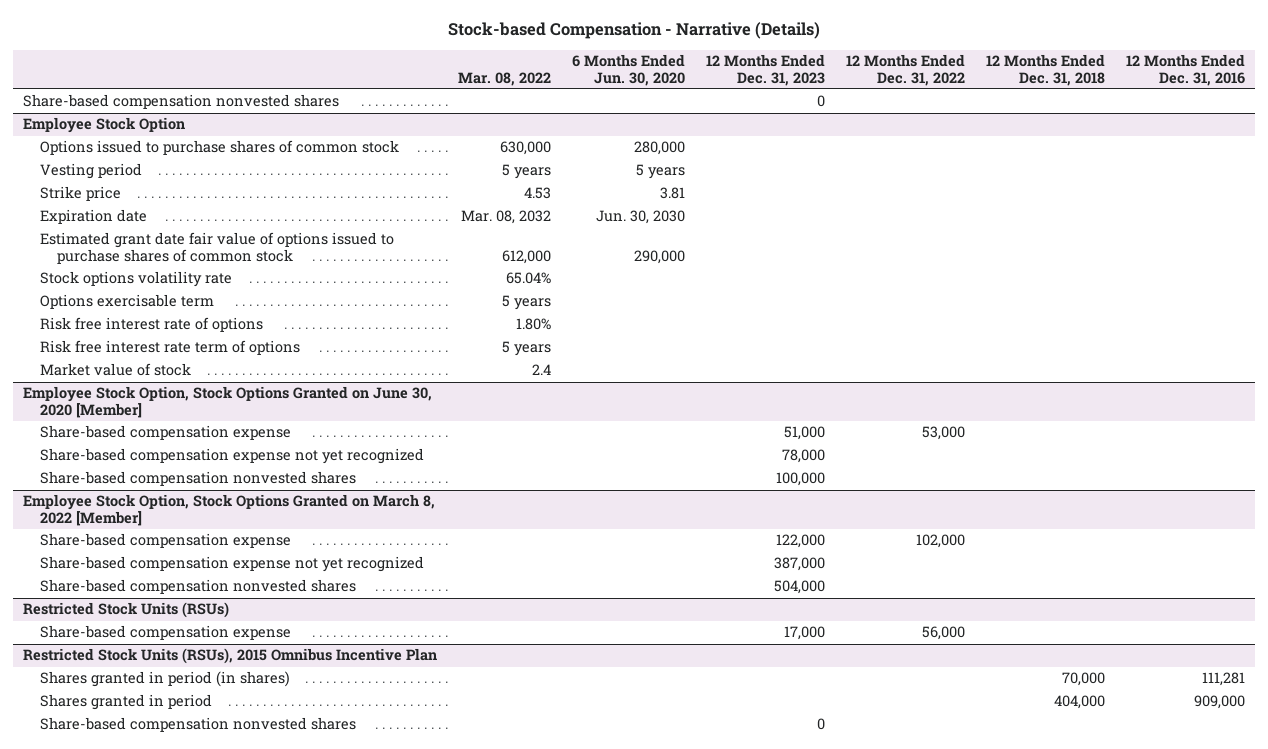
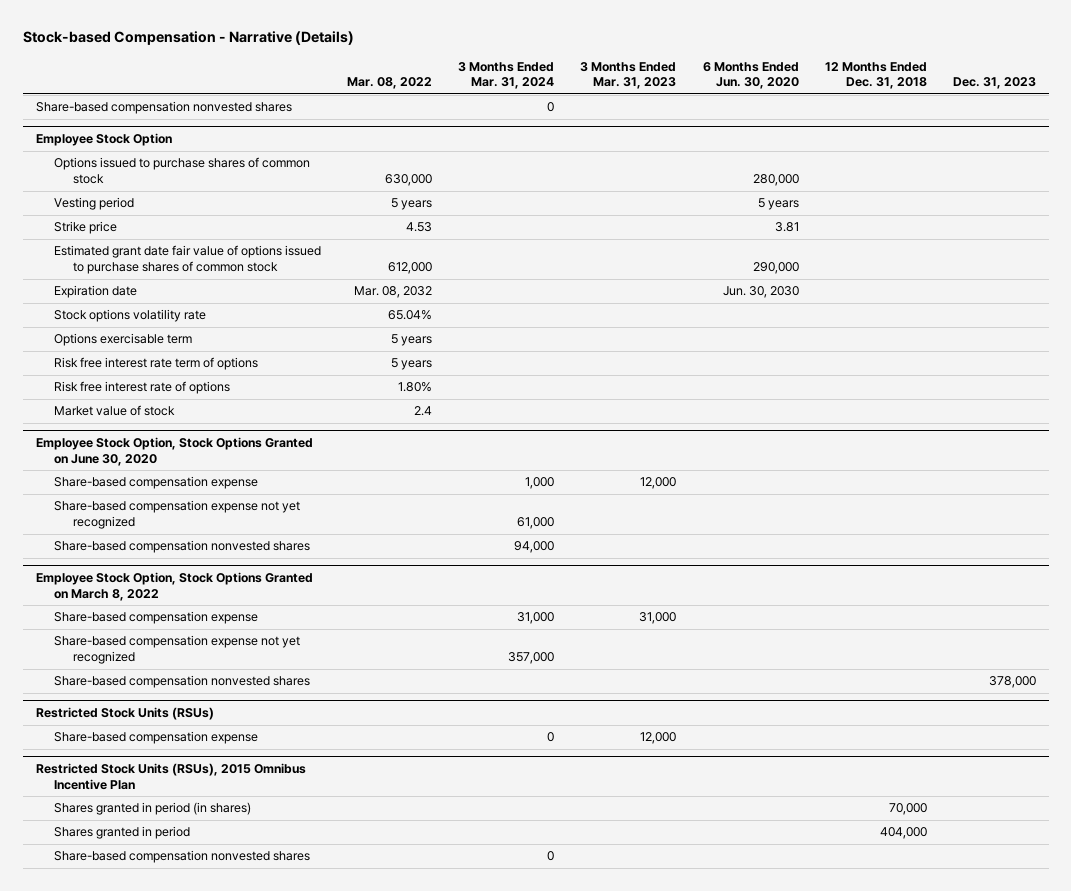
- | Mar. 08, 2022 | 6 Months Ended Jun. 30, 2020 | 12 Months Ended Dec. 31, 2023 | 12 Months Ended Dec. 31, 2022 | 12 Months Ended Dec. 31, 2018 | 12 Months Ended Dec. 31, 2016
+ | Mar. 08, 2022 | 3 Months Ended Mar. 31, 2024 | 3 Months Ended Mar. 31, 2023 | 6 Months Ended Jun. 30, 2020 | 12 Months Ended Dec. 31, 2018 | Dec. 31, 2023
@ Employee Stock Option
moved down: Expiration date | Mar. 08, 2032 | | | Jun. 30, 2030 | |
moved down: Risk free interest rate of options | 1.80% | | | | |
- Employee Stock Option, Stock Options Granted on June 30, 2020 [Member]
+ Employee Stock Option, Stock Options Granted on June 30, 2020
- Employee Stock Option, Stock Options Granted on March 8, 2022 [Member]
+ Employee Stock Option, Stock Options Granted on March 8, 2022

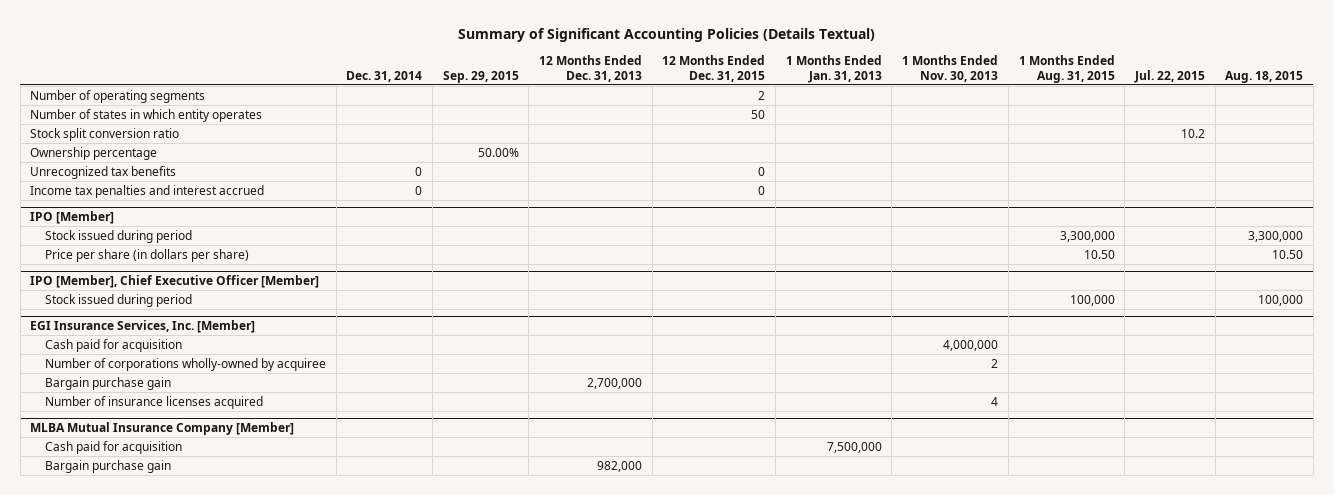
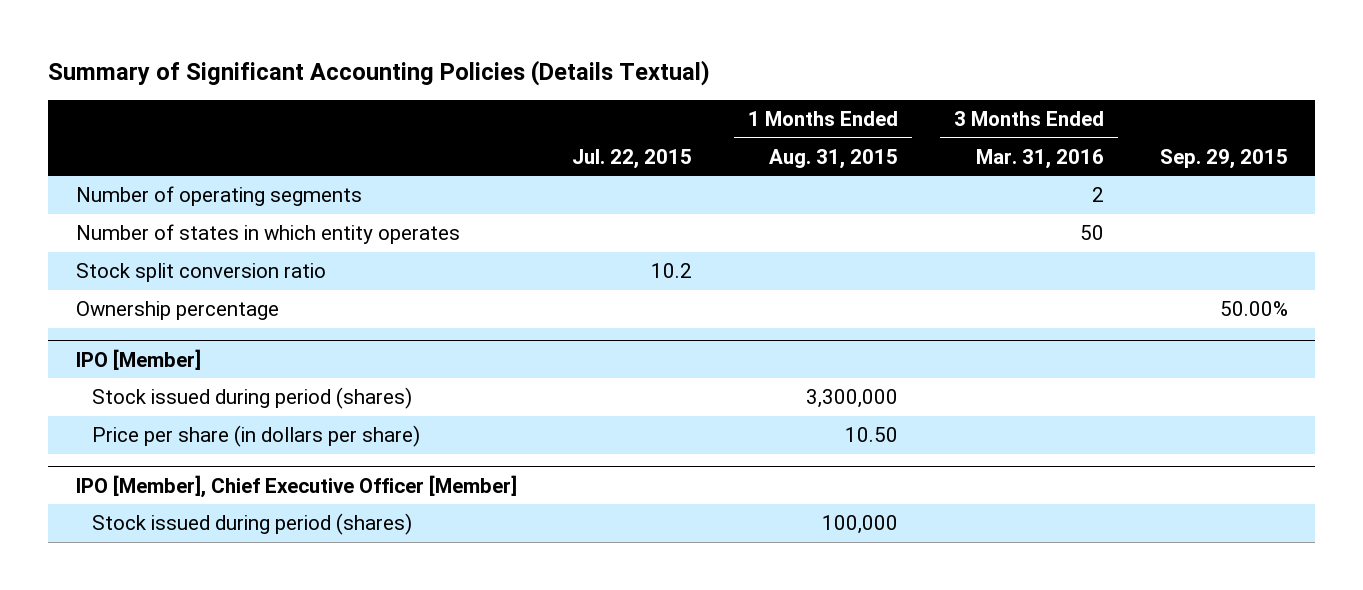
- | Dec. 31, 2014 | Sep. 29, 2015 | 12 Months Ended Dec. 31, 2013 | 12 Months Ended Dec. 31, 2015 | 1 Months Ended Jan. 31, 2013 | 1 Months Ended Nov. 30, 2013 | 1 Months Ended Aug. 31, 2015 | Jul. 22, 2015 | Aug. 18, 2015
+ | Jul. 22, 2015 | 1 Months Ended Aug. 31, 2015 | 3 Months Ended Mar. 31, 2016 | Sep. 29, 2015
- Unrecognized tax benefits | 0 | | | 0 | | | | |
- Income tax penalties and interest accrued | 0 | | | 0 | | | | |
@ IPO [Member]
- Stock issued during period | | | | | | | 3,300,000 | | 3,300,000
+ Stock issued during period (shares) | | 3,300,000 | |
@ IPO [Member], Chief Executive Officer [Member]
- Stock issued during period | | | | | | | 100,000 | | 100,000
- EGI Insurance Services, Inc. [Member]
- Cash paid for acquisition | | | | | | 4,000,000 | | |
- Number of corporations wholly-owned by acquiree | | | | | | 2 | | |
- Bargain purchase gain | | | 2,700,000 | | | | | |
- Number of insurance licenses acquired | | | | | | 4 | | |
- MLBA Mutual Insurance Company [Member]
- Cash paid for acquisition | | | | | 7,500,000 | | | |
- Bargain purchase gain | | | 982,000 | | | | | |
@ IPO [Member], Chief Executive Officer [Member]
+ Stock issued during period (shares) | | 100,000 | |

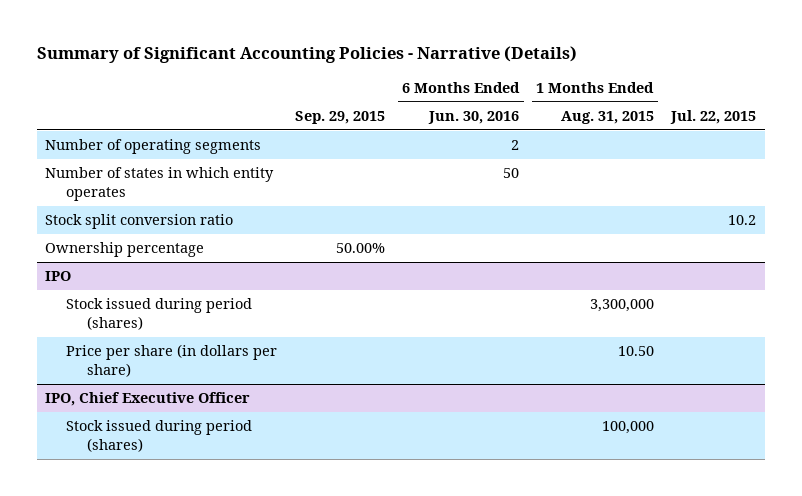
- Summary of Significant Accounting Policies (Details Textual)
+ Summary of Significant Accounting Policies - Narrative (Details)
- | Jul. 22, 2015 | 1 Months Ended Aug. 31, 2015 | 3 Months Ended Mar. 31, 2016 | Sep. 29, 2015
+ | Sep. 29, 2015 | 6 Months Ended Jun. 30, 2016 | 1 Months Ended Aug. 31, 2015 | Jul. 22, 2015
- IPO [Member]
+ IPO
- IPO [Member], Chief Executive Officer [Member]
+ IPO, Chief Executive Officer

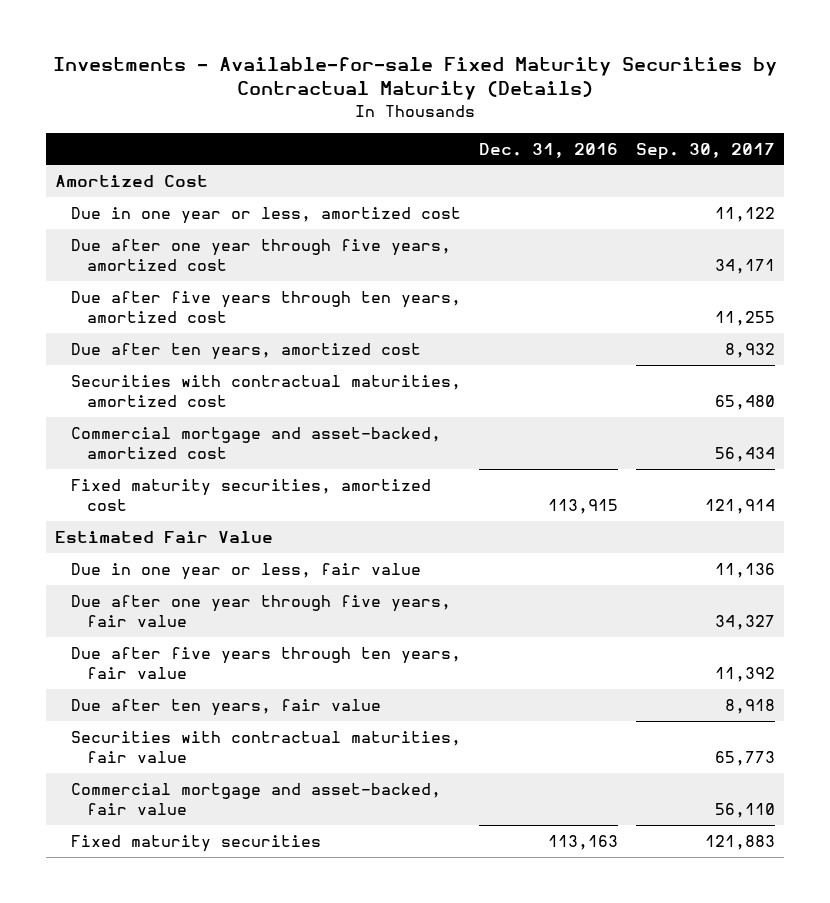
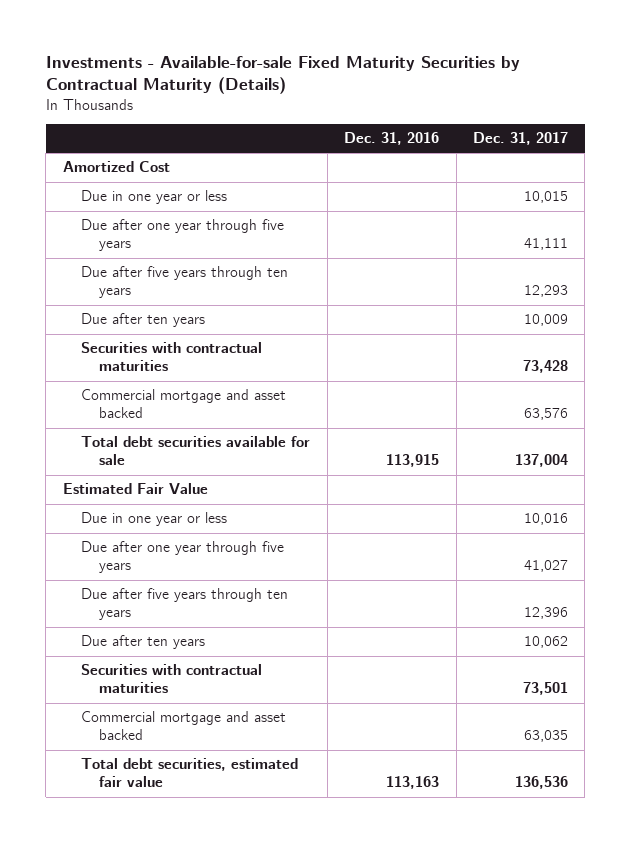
- | Dec. 31, 2016 | Sep. 30, 2017
+ | Dec. 31, 2016 | Dec. 31, 2017
- Due in one year or less, amortized cost | | 11,122
- Due after one year through five years, amortized cost | | 34,171
- Due after five years through ten years, amortized cost | | 11,255
- Due after ten years, amortized cost | | 8,932
- Securities with contractual maturities, amortized cost | | 65,480
- Commercial mortgage and asset-backed, amortized cost | | 56,434
- Fixed maturity securities, amortized cost | 113,915 | 121,914
+ Due in one year or less | | 10,015
+ Due after one year through five years | | 41,111
+ Due after five years through ten years | | 12,293
+ Due after ten years | | 10,009
+ Securities with contractual maturities | | 73,428
+ Commercial mortgage and asset backed | | 63,576
+ Total debt securities available for sale | 113,915 | 137,004
- Due in one year or less, fair value | | 11,136
- Due after one year through five years, fair value | | 34,327
- Due after five years through ten years, fair value | | 11,392
- Due after ten years, fair value | | 8,918
- Securities with contractual maturities, fair value | | 65,773
- Commercial mortgage and asset-backed, fair value | | 56,110
- Fixed maturity securities | 113,163 | 121,883
+ Due in one year or less | | 10,016
+ Due after one year through five years | | 41,027
+ Due after five years through ten years | | 12,396
+ Due after ten years | | 10,062
+ Securities with contractual maturities | | 73,501
+ Commercial mortgage and asset backed | | 63,035
+ Total debt securities, estimated fair value | 113,163 | 136,536

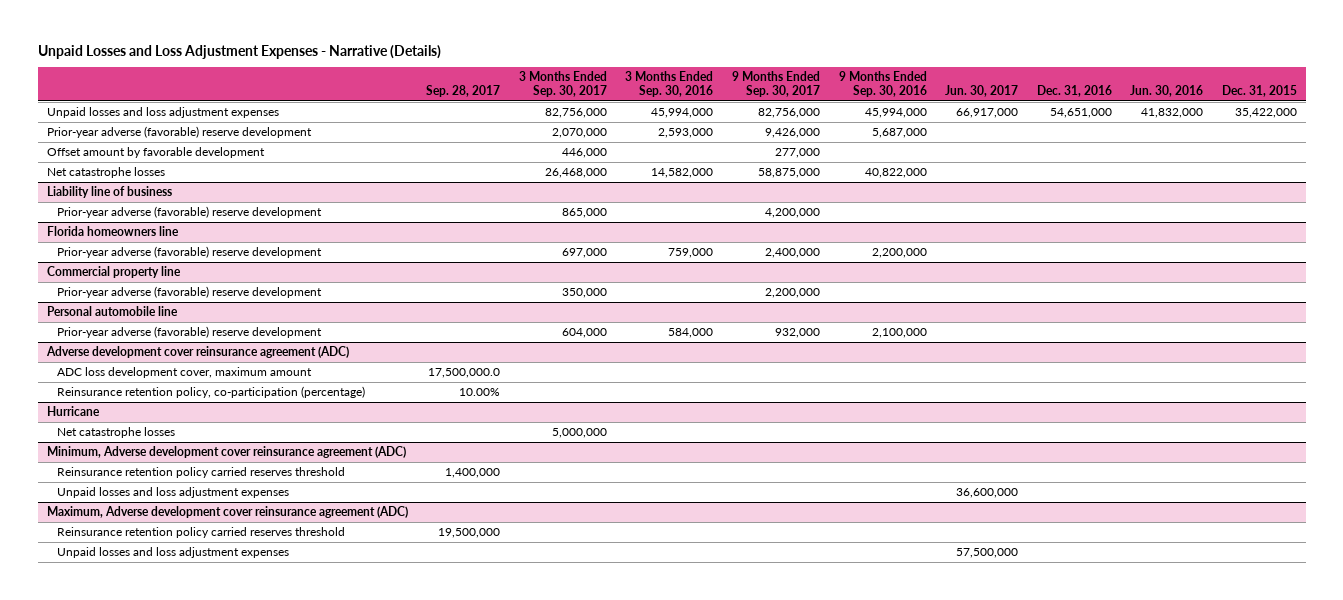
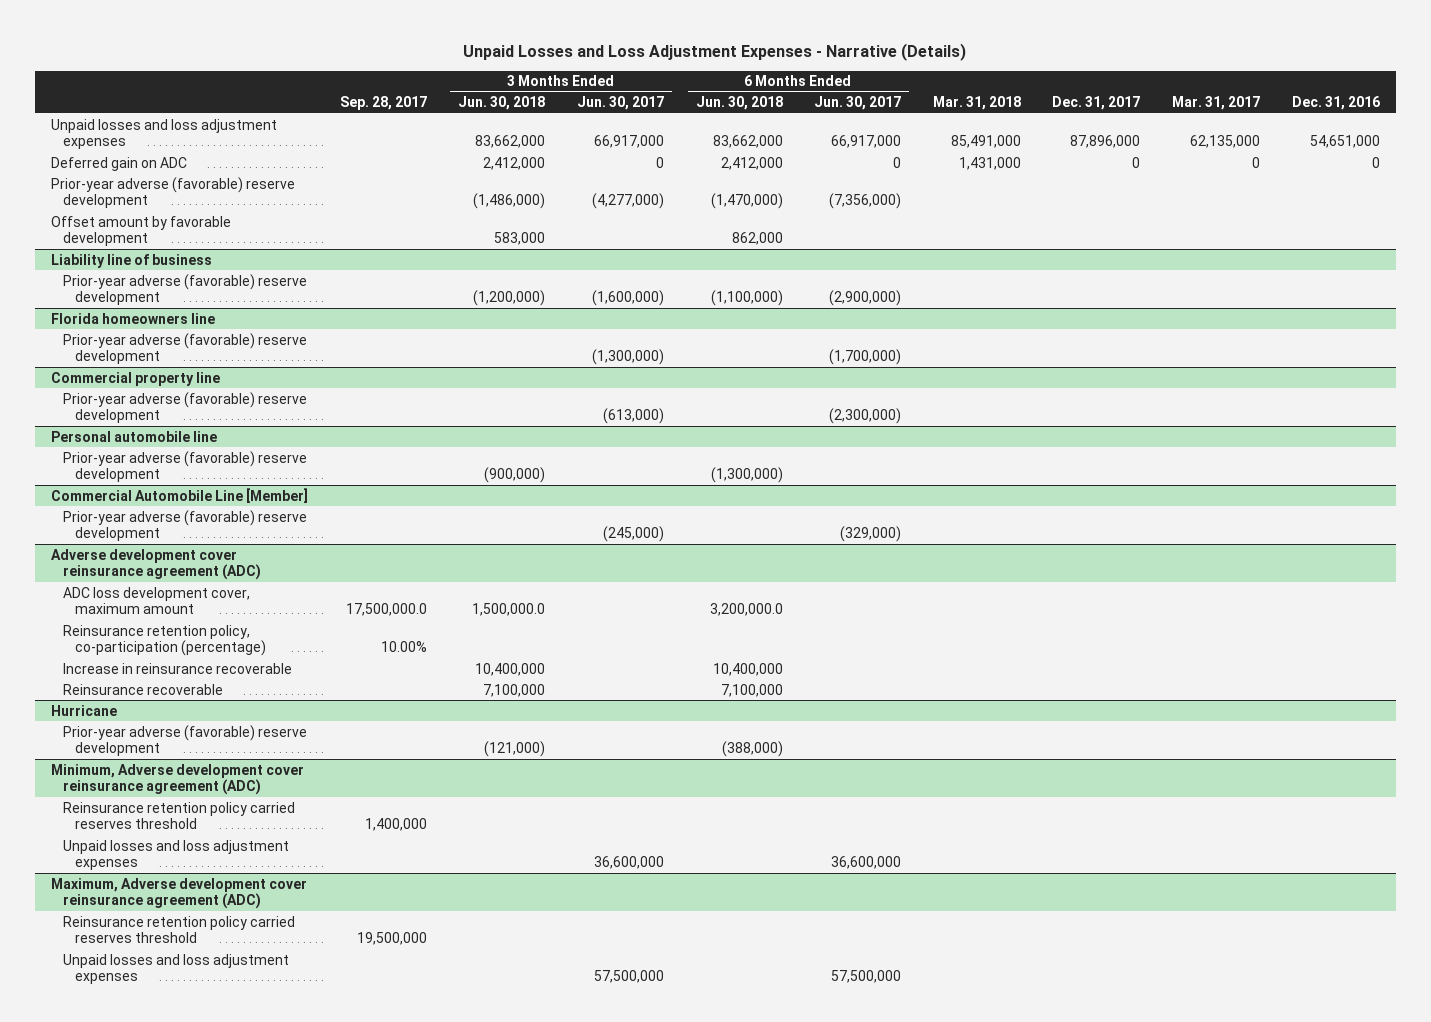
- | Sep. 28, 2017 | 3 Months Ended Sep. 30, 2017 | 3 Months Ended Sep. 30, 2016 | 9 Months Ended Sep. 30, 2017 | 9 Months Ended Sep. 30, 2016 | Jun. 30, 2017 | Dec. 31, 2016 | Jun. 30, 2016 | Dec. 31, 2015
+ | Sep. 28, 2017 | 3 Months Ended Jun. 30, 2018 | 3 Months Ended Jun. 30, 2017 | 6 Months Ended Jun. 30, 2018 | 6 Months Ended Jun. 30, 2017 | Mar. 31, 2018 | Dec. 31, 2017 | Mar. 31, 2017 | Dec. 31, 2016
+ Deferred gain on ADC | | 2,412,000 | 0 | 2,412,000 | 0 | 1,431,000 | 0 | 0 | 0
- Net catastrophe losses | | 26,468,000 | 14,582,000 | 58,875,000 | 40,822,000 | | | |
+ Commercial Automobile Line [Member]
+ Prior-year adverse (favorable) reserve development | | | (245,000) | | (329,000) | | | |
@ Adverse development cover reinsurance agreement (ADC)
+ Increase in reinsurance recoverable | | 10,400,000 | | 10,400,000 | | | | |
+ Reinsurance recoverable | | 7,100,000 | | 7,100,000 | | | | |
@ Hurricane
- Net catastrophe losses | | 5,000,000 | | | | | | |
+ Prior-year adverse (favorable) reserve development | | (121,000) | | (388,000) | | | | |

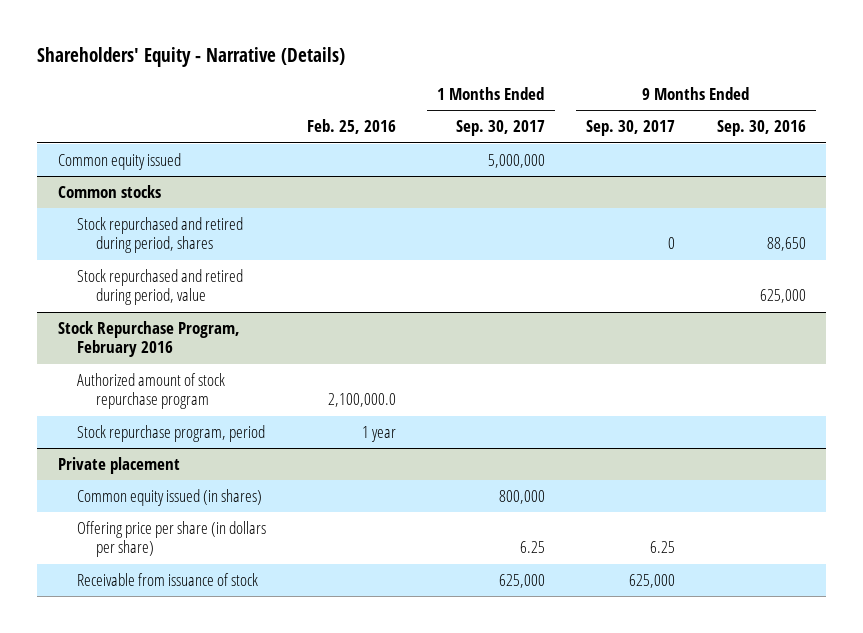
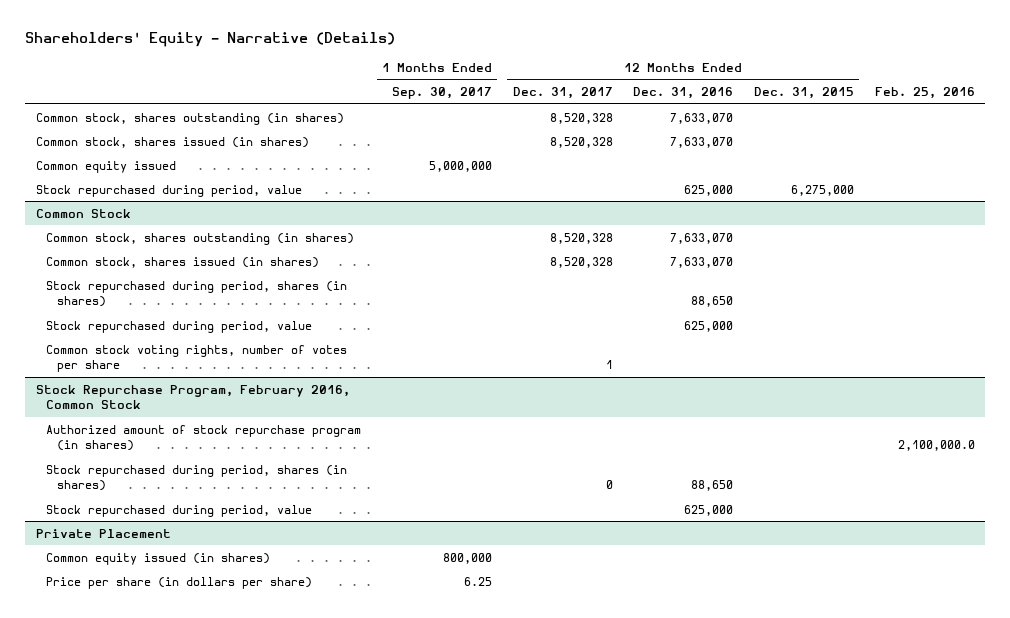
- | Feb. 25, 2016 | 1 Months Ended Sep. 30, 2017 | 9 Months Ended Sep. 30, 2017 | 9 Months Ended Sep. 30, 2016
+ | 1 Months Ended Sep. 30, 2017 | 12 Months Ended Dec. 31, 2017 | 12 Months Ended Dec. 31, 2016 | 12 Months Ended Dec. 31, 2015 | Feb. 25, 2016
+ Common stock, shares outstanding (in shares) | | 8,520,328 | 7,633,070 | |
+ Common stock, shares issued (in shares) | | 8,520,328 | 7,633,070 | |
- Common stocks
- Stock repurchased and retired during period, shares | | | 0 | 88,650
- Stock repurchased and retired during period, value | | | | 625,000
- Stock Repurchase Program, February 2016
- Authorized amount of stock repurchase program | 2,100,000.0 | | |
- Stock repurchase program, period | 1 year | | |
- Private placement
+ Stock repurchased during period, value | | | 625,000 | 6,275,000 |
+ Common Stock
+ Common stock, shares outstanding (in shares) | | 8,520,328 | 7,633,070 | |
+ Common stock, shares issued (in shares) | | 8,520,328 | 7,633,070 | |
+ Stock repurchased during period, shares (in shares) | | | 88,650 | |
+ Stock repurchased during period, value | | | 625,000 | |
+ Common stock voting rights, number of votes per share | | 1 | | |
+ Stock Repurchase Program, February 2016, Common Stock
+ Authorized amount of stock repurchase program (in shares) | | | | | 2,100,000.0
+ Stock repurchased during period, shares (in shares) | | 0 | 88,650 | |
+ Stock repurchased during period, value | | | 625,000 | |
+ Private Placement
- Offering price per share (in dollars per share) | | 6.25 | 6.25 |
- Receivable from issuance of stock | | 625,000 | 625,000 |
+ Price per share (in dollars per share) | 6.25 | | | |

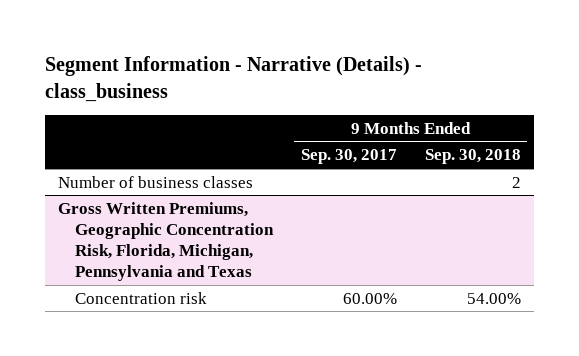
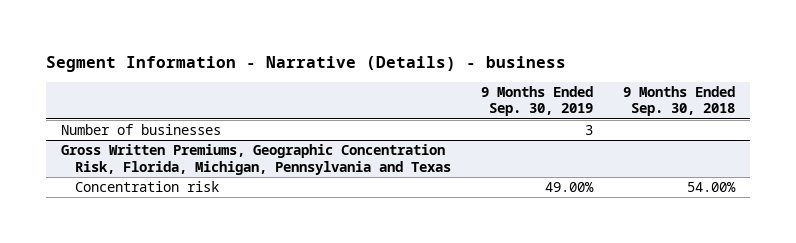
- Segment Information - Narrative (Details) - class_business
+ Segment Information - Narrative (Details) - business
- | 9 Months Ended Sep. 30, 2017 | 9 Months Ended Sep. 30, 2018
+ | 9 Months Ended Sep. 30, 2019 | 9 Months Ended Sep. 30, 2018
- Number of business classes | | 2
+ Number of businesses | 3 |

